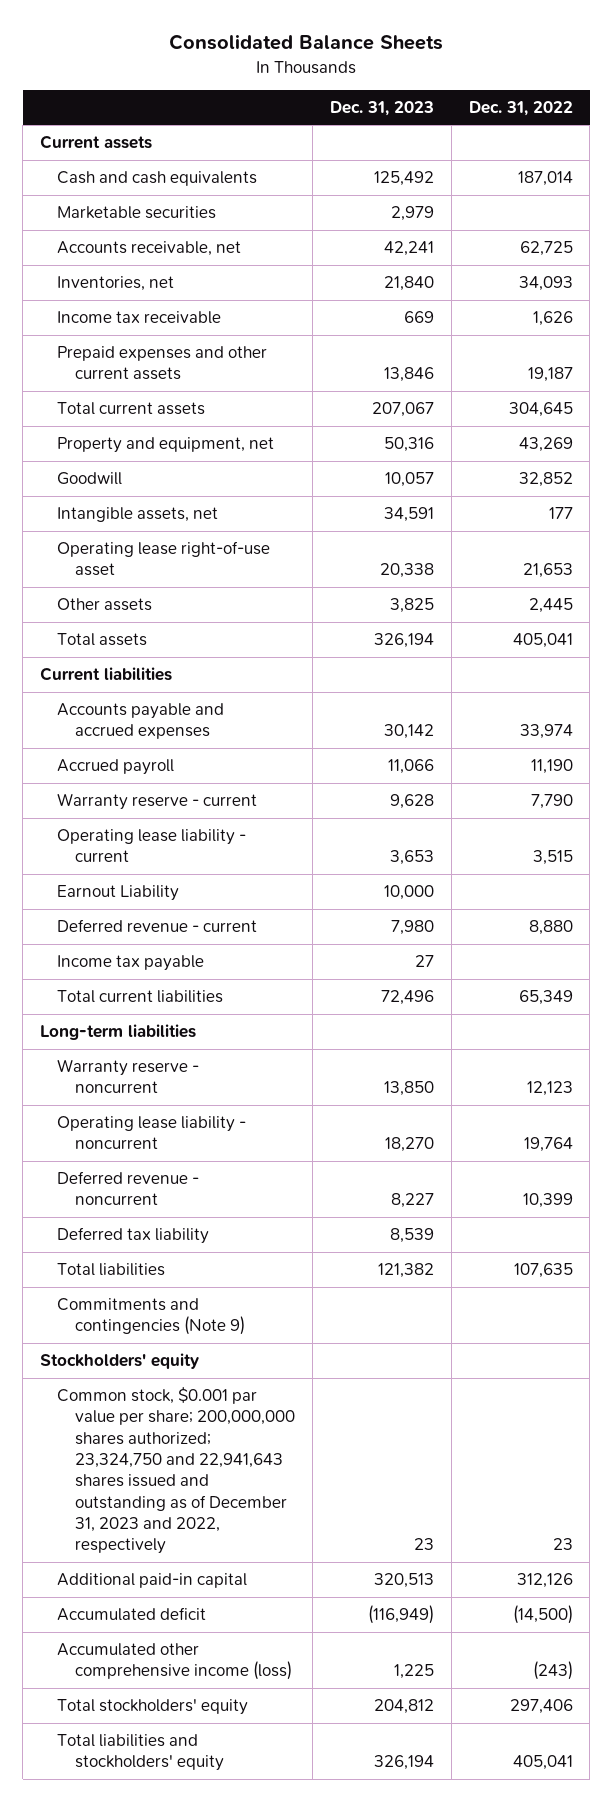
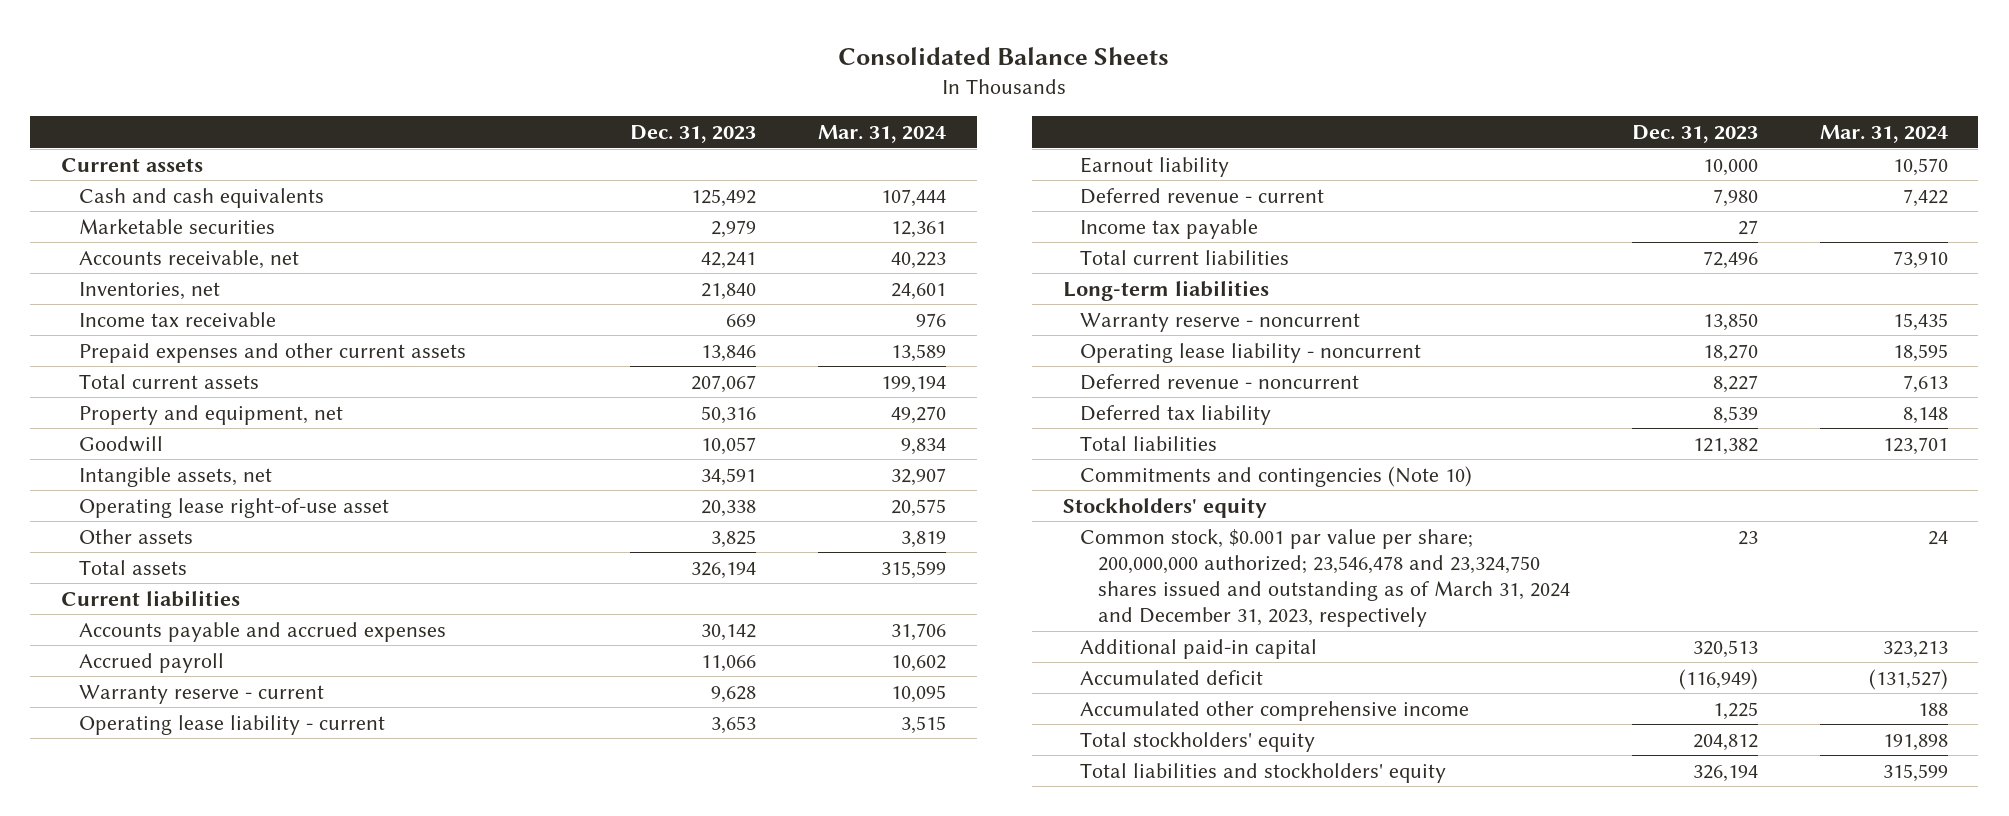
- | Dec. 31, 2023 | Dec. 31, 2022
+ | Dec. 31, 2023 | Mar. 31, 2024
- Earnout Liability | 10,000 |
+ Earnout liability | 10,000 | 10,570
- Commitments and contingencies (Note 9)
+ Commitments and contingencies (Note 10)
- Common stock, $0.001 par value per share; 200,000,000 shares authorized; 23,324,750 and 22,941,643 shares issued and outstanding as of December 31, 2023 and 2022, respectively | 23 | 23
+ Common stock, $0.001 par value per share; 200,000,000 authorized; 23,546,478 and 23,324,750 shares issued and outstanding as of March 31, 2024 and December 31, 2023, respectively | 23 | 24
- Accumulated other comprehensive income (loss) | 1,225 | (243)
+ Accumulated other comprehensive income | 1,225 | 188

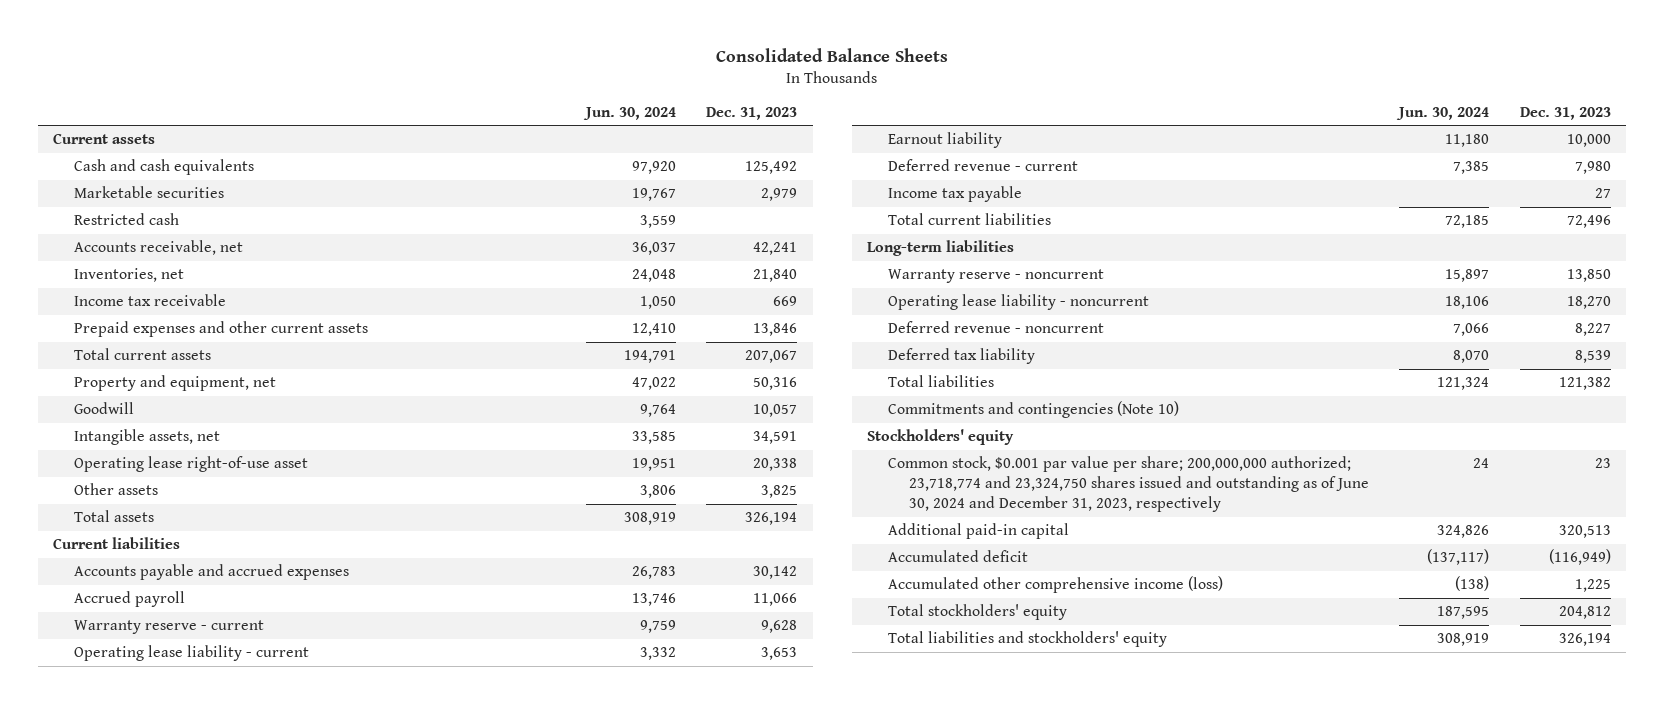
- | Dec. 31, 2023 | Mar. 31, 2024
+ | Jun. 30, 2024 | Dec. 31, 2023
+ Restricted cash | 3,559 |
- Common stock, $0.001 par value per share; 200,000,000 authorized; 23,546,478 and 23,324,750 shares issued and outstanding as of March 31, 2024 and December 31, 2023, respectively | 23 | 24
+ Common stock, $0.001 par value per share; 200,000,000 authorized; 23,718,774 and 23,324,750 shares issued and outstanding as of June 30, 2024 and December 31, 2023, respectively | 24 | 23
- Accumulated other comprehensive income | 1,225 | 188
+ Accumulated other comprehensive income (loss) | (138) | 1,225

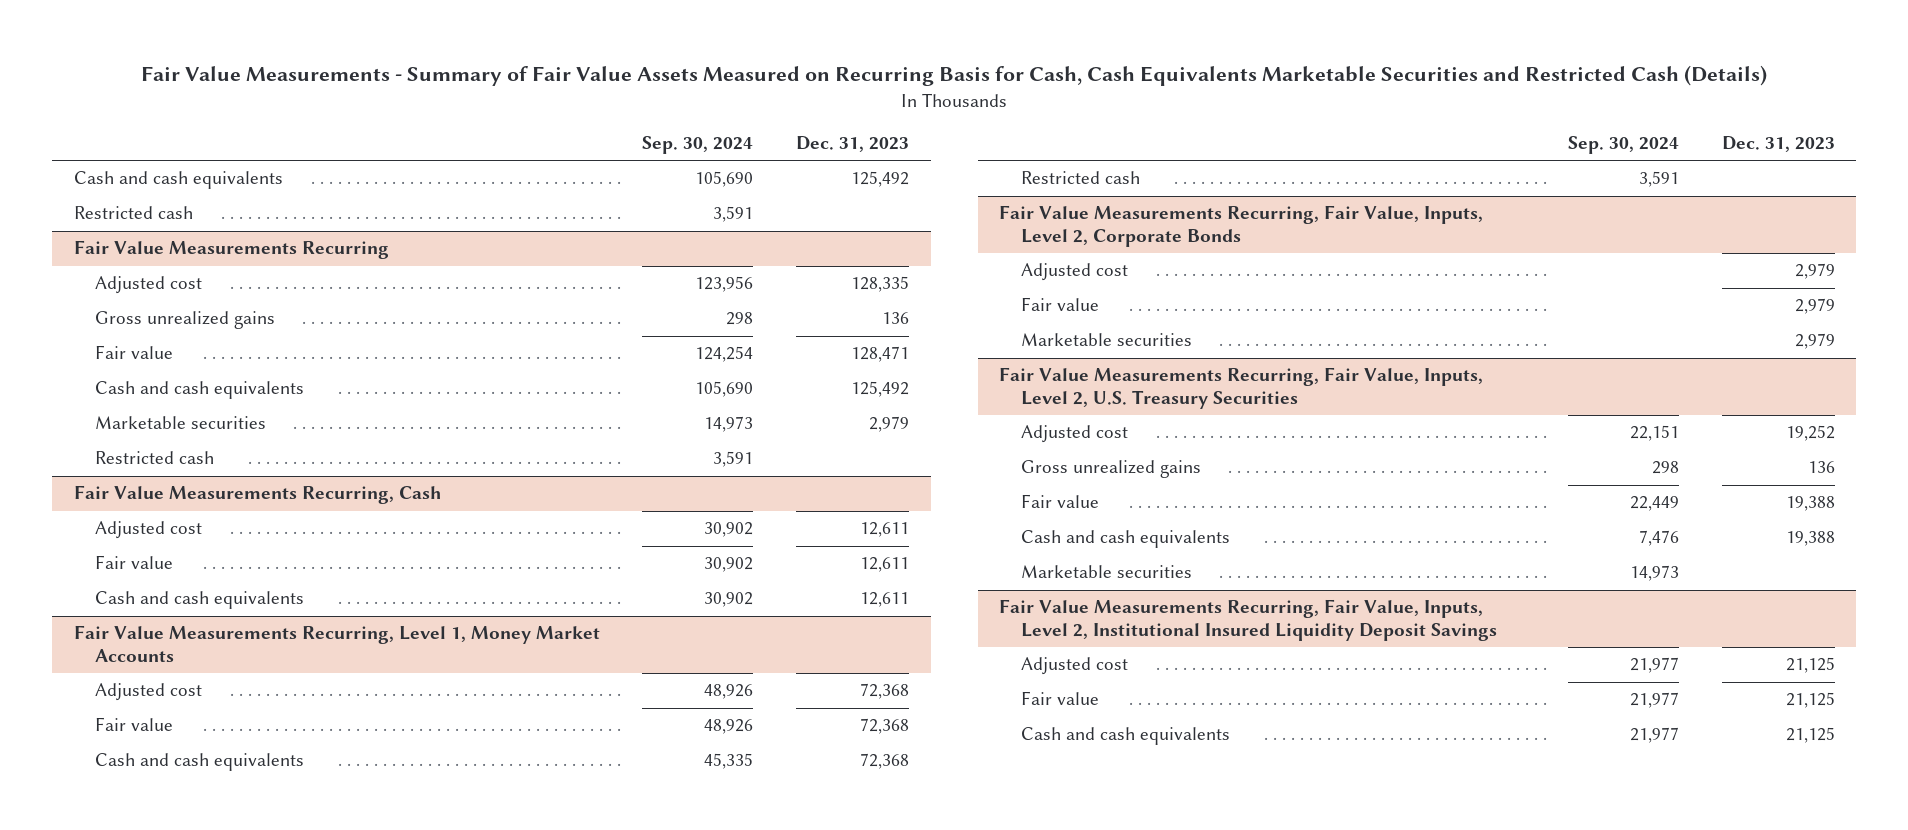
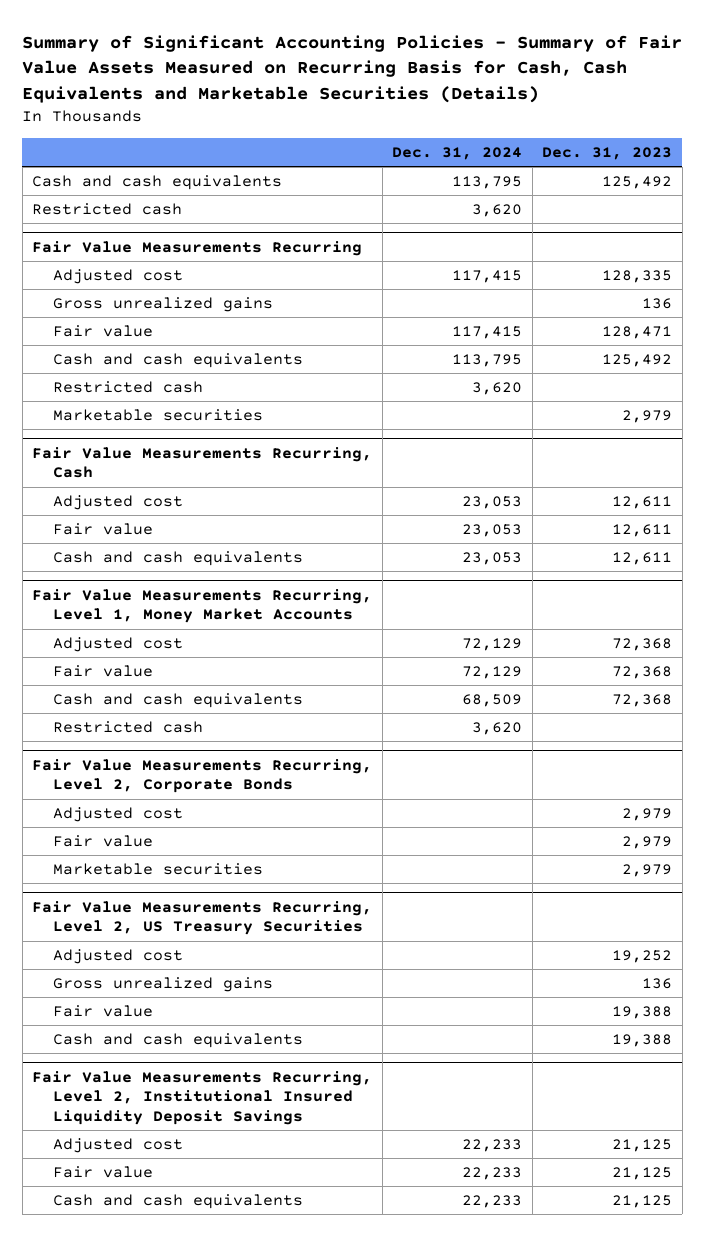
- Fair Value Measurements - Summary of Fair Value Assets Measured on Recurring Basis for Cash, Cash Equivalents Marketable Securities and Restricted Cash (Details)
+ Summary of Significant Accounting Policies - Summary of Fair Value Assets Measured on Recurring Basis for Cash, Cash Equivalents and Marketable Securities (Details)
- | Sep. 30, 2024 | Dec. 31, 2023
+ | Dec. 31, 2024 | Dec. 31, 2023
@ Fair Value Measurements Recurring
moved down: Marketable securities | | 2,979
- Fair Value Measurements Recurring, Fair Value, Inputs, Level 2, Corporate Bonds
+ Fair Value Measurements Recurring, Level 2, Corporate Bonds
- Fair Value Measurements Recurring, Fair Value, Inputs, Level 2, U.S. Treasury Securities
+ Fair Value Measurements Recurring, Level 2, US Treasury Securities
- Marketable securities | 14,973 |
- Fair Value Measurements Recurring, Fair Value, Inputs, Level 2, Institutional Insured Liquidity Deposit Savings
+ Fair Value Measurements Recurring, Level 2, Institutional Insured Liquidity Deposit Savings

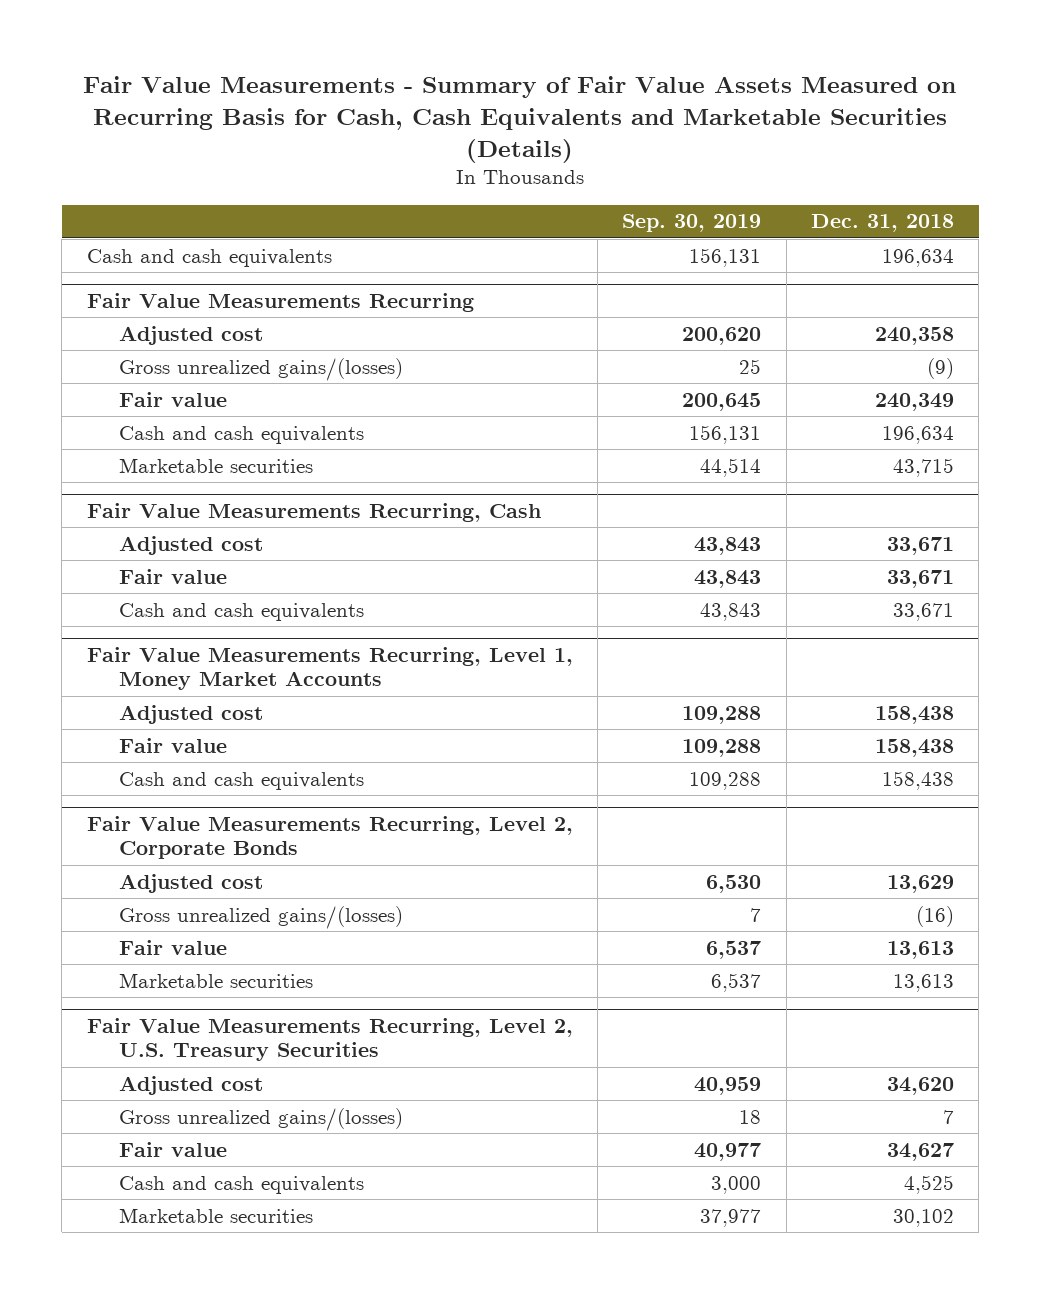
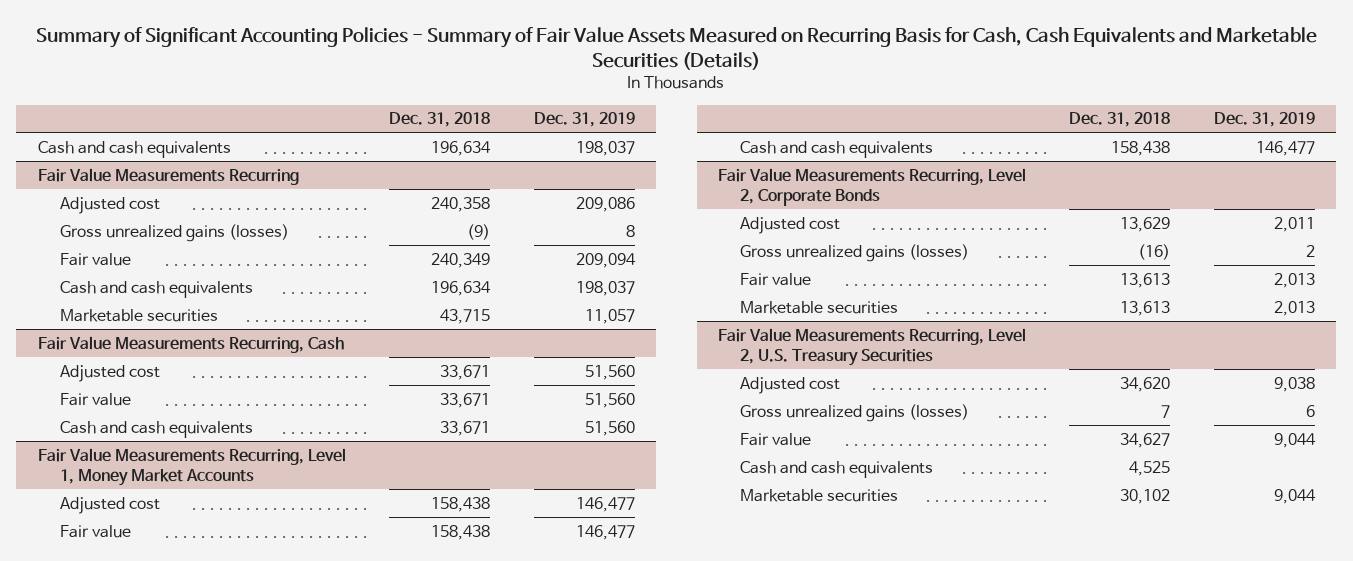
- Fair Value Measurements - Summary of Fair Value Assets Measured on Recurring Basis for Cash, Cash Equivalents and Marketable Securities (Details)
+ Summary of Significant Accounting Policies - Summary of Fair Value Assets Measured on Recurring Basis for Cash, Cash Equivalents and Marketable Securities (Details)
- | Sep. 30, 2019 | Dec. 31, 2018
+ | Dec. 31, 2018 | Dec. 31, 2019
@ Fair Value Measurements Recurring
- Gross unrealized gains/(losses) | 25 | (9)
+ Gross unrealized gains (losses) | (9) | 8
@ Fair Value Measurements Recurring, Level 2, Corporate Bonds
- Gross unrealized gains/(losses) | 7 | (16)
+ Gross unrealized gains (losses) | (16) | 2
@ Fair Value Measurements Recurring, Level 2, U.S. Treasury Securities
- Gross unrealized gains/(losses) | 18 | 7
+ Gross unrealized gains (losses) | 7 | 6

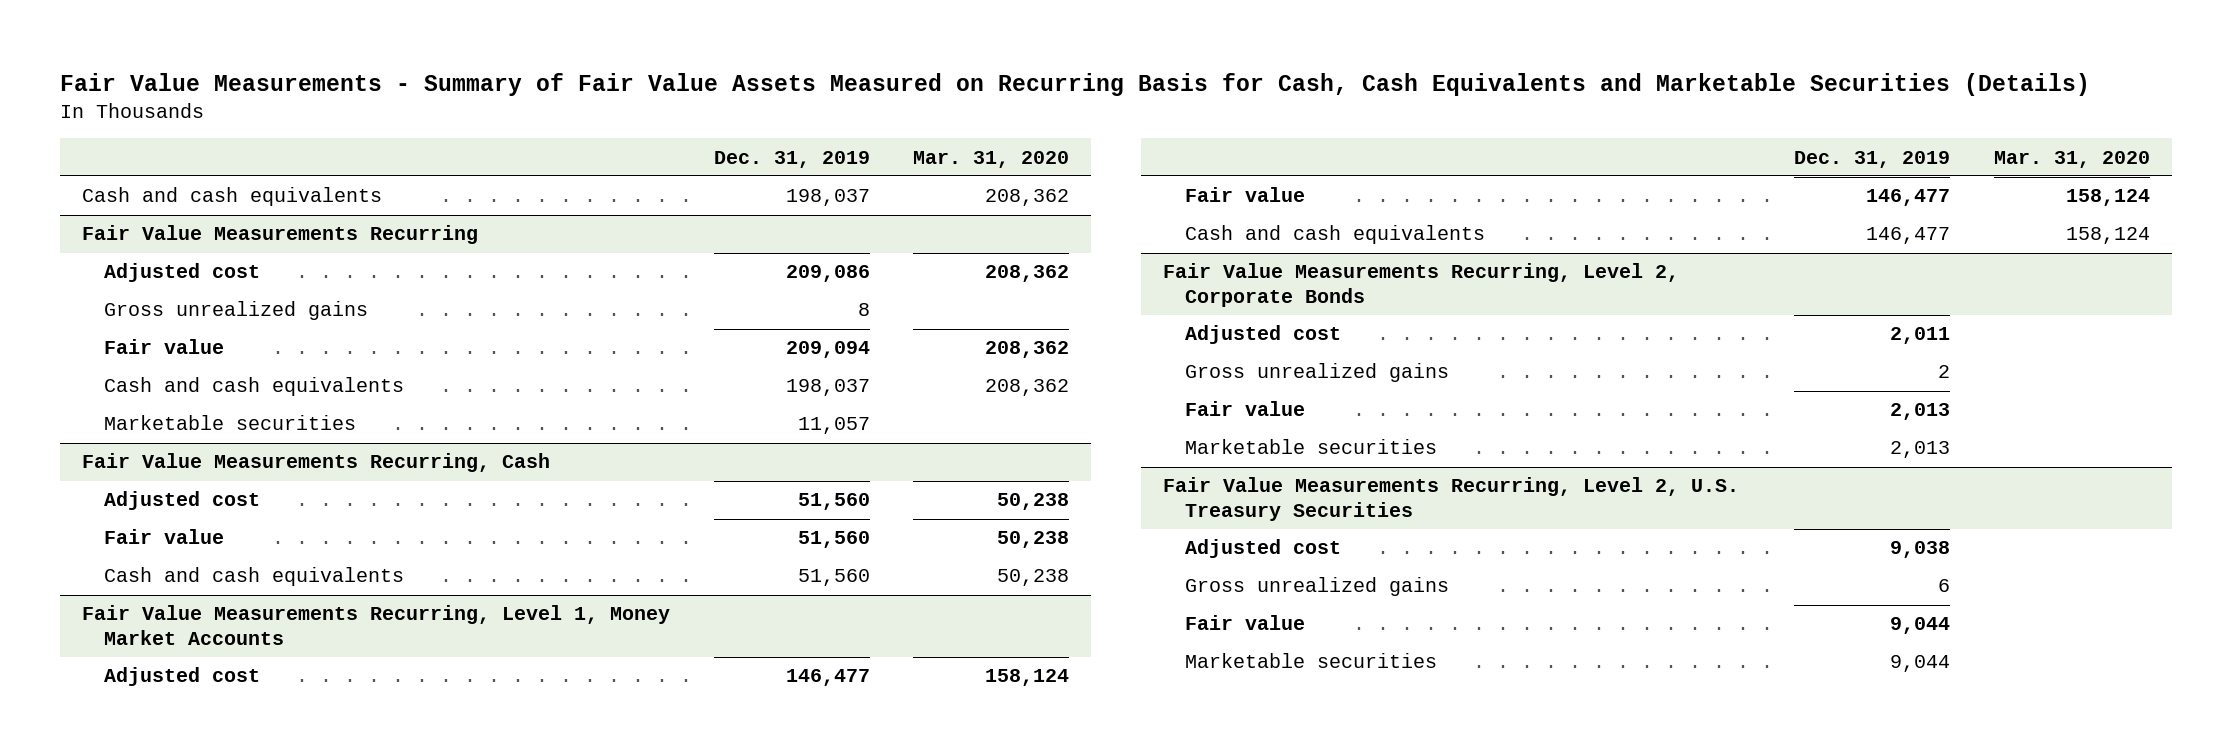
- Summary of Significant Accounting Policies - Summary of Fair Value Assets Measured on Recurring Basis for Cash, Cash Equivalents and Marketable Securities (Details)
+ Fair Value Measurements - Summary of Fair Value Assets Measured on Recurring Basis for Cash, Cash Equivalents and Marketable Securities (Details)
- | Dec. 31, 2018 | Dec. 31, 2019
+ | Dec. 31, 2019 | Mar. 31, 2020
@ Fair Value Measurements Recurring
- Gross unrealized gains (losses) | (9) | 8
+ Gross unrealized gains | 8 |
@ Fair Value Measurements Recurring, Level 2, Corporate Bonds
- Gross unrealized gains (losses) | (16) | 2
+ Gross unrealized gains | 2 |
@ Fair Value Measurements Recurring, Level 2, U.S. Treasury Securities
- Gross unrealized gains (losses) | 7 | 6
+ Gross unrealized gains | 6 |
- Cash and cash equivalents | 4,525 |

